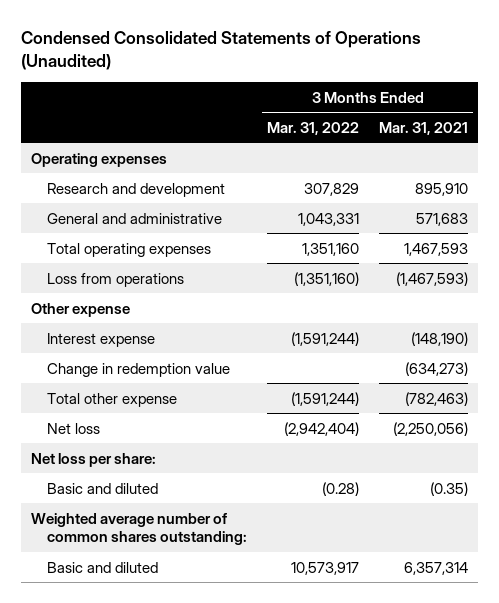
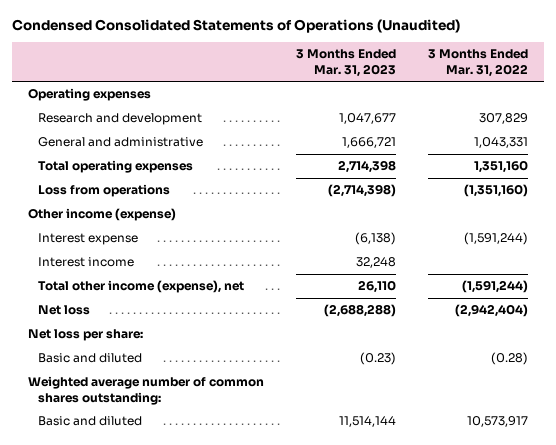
- | 3 Months Ended Mar. 31, 2022 | 3 Months Ended Mar. 31, 2021
+ | 3 Months Ended Mar. 31, 2023 | 3 Months Ended Mar. 31, 2022
- Other expense
+ Other income (expense)
- Change in redemption value | | (634,273)
- Total other expense | (1,591,244) | (782,463)
+ Interest income | 32,248 |
+ Total other income (expense), net | 26,110 | (1,591,244)

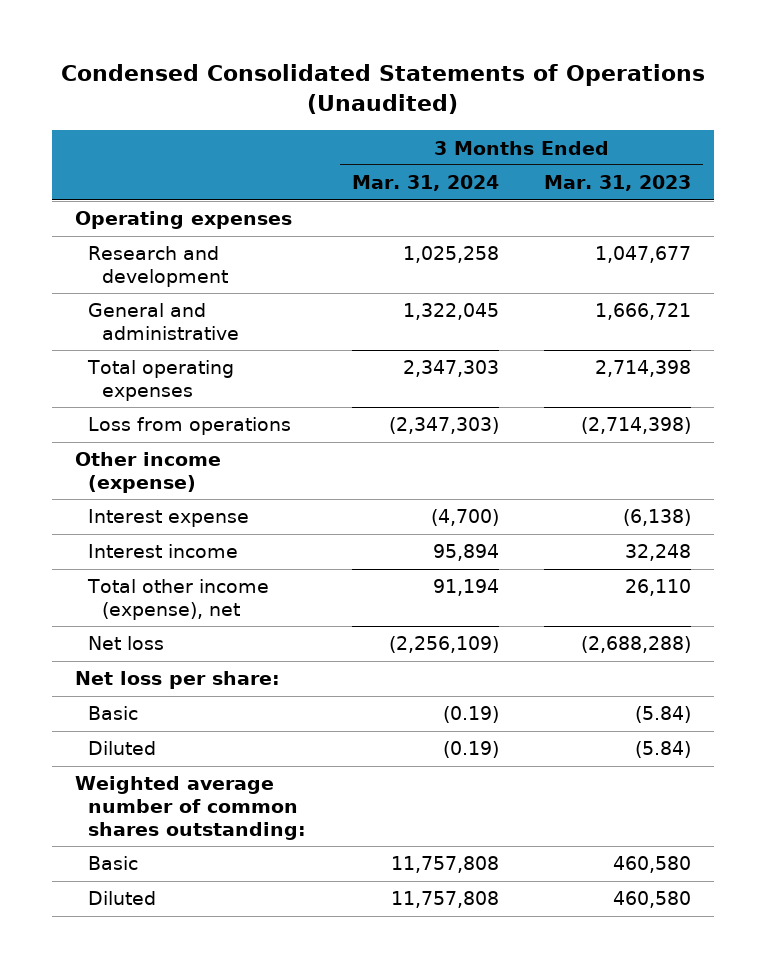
- | 3 Months Ended Mar. 31, 2023 | 3 Months Ended Mar. 31, 2022
+ | 3 Months Ended Mar. 31, 2024 | 3 Months Ended Mar. 31, 2023
- Basic and diluted | (0.23) | (0.28)
+ Basic | (0.19) | (5.84)
+ Diluted | (0.19) | (5.84)
- Basic and diluted | 11,514,144 | 10,573,917
+ Basic | 11,757,808 | 460,580
+ Diluted | 11,757,808 | 460,580

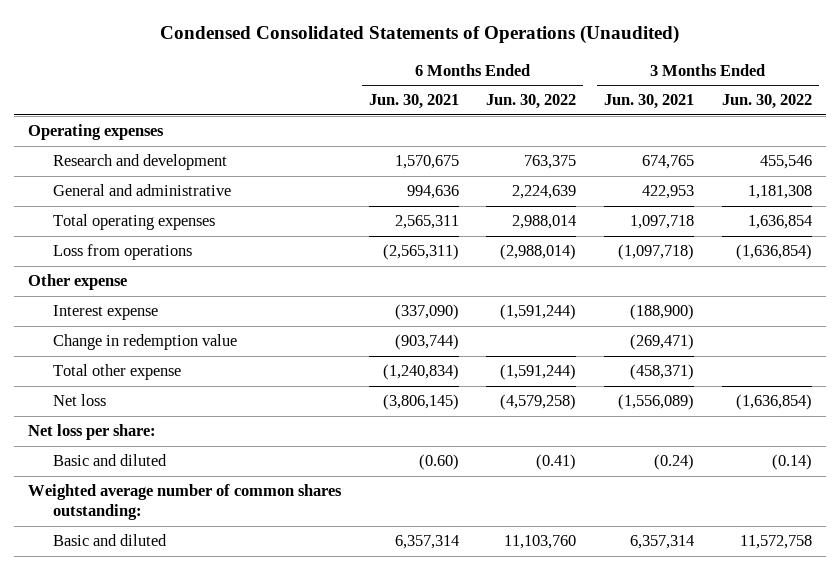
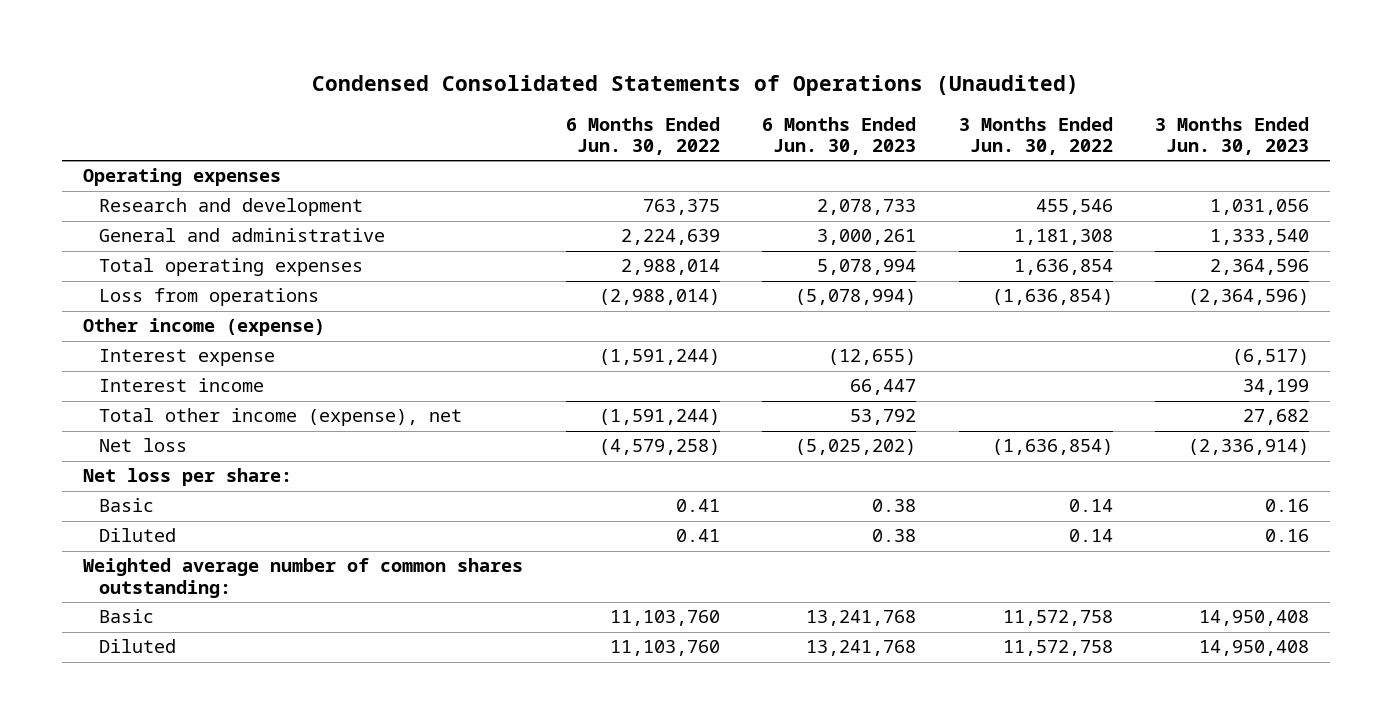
- | 6 Months Ended Jun. 30, 2021 | 6 Months Ended Jun. 30, 2022 | 3 Months Ended Jun. 30, 2021 | 3 Months Ended Jun. 30, 2022
+ | 6 Months Ended Jun. 30, 2022 | 6 Months Ended Jun. 30, 2023 | 3 Months Ended Jun. 30, 2022 | 3 Months Ended Jun. 30, 2023
- Other expense
+ Other income (expense)
- Change in redemption value | (903,744) | | (269,471) |
- Total other expense | (1,240,834) | (1,591,244) | (458,371) |
+ Interest income | | 66,447 | | 34,199
+ Total other income (expense), net | (1,591,244) | 53,792 | | 27,682
- Basic and diluted | (0.60) | (0.41) | (0.24) | (0.14)
+ Basic | 0.41 | 0.38 | 0.14 | 0.16
+ Diluted | 0.41 | 0.38 | 0.14 | 0.16
- Basic and diluted | 6,357,314 | 11,103,760 | 6,357,314 | 11,572,758
+ Basic | 11,103,760 | 13,241,768 | 11,572,758 | 14,950,408
+ Diluted | 11,103,760 | 13,241,768 | 11,572,758 | 14,950,408

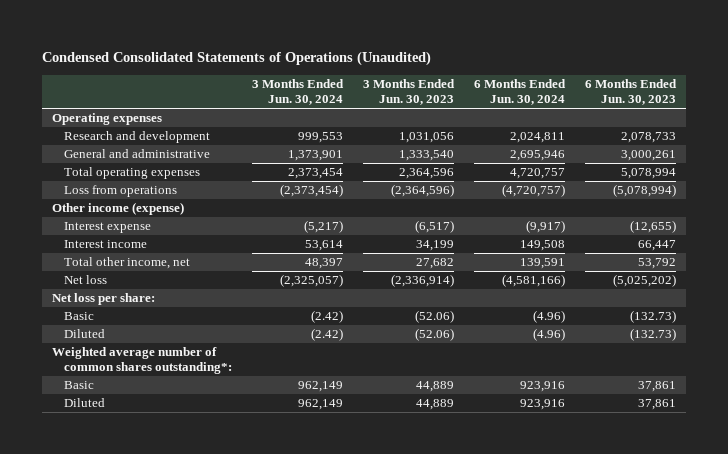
- | 6 Months Ended Jun. 30, 2022 | 6 Months Ended Jun. 30, 2023 | 3 Months Ended Jun. 30, 2022 | 3 Months Ended Jun. 30, 2023
+ | 3 Months Ended Jun. 30, 2024 | 3 Months Ended Jun. 30, 2023 | 6 Months Ended Jun. 30, 2024 | 6 Months Ended Jun. 30, 2023
- Total other income (expense), net | (1,591,244) | 53,792 | | 27,682
+ Total other income, net | 48,397 | 27,682 | 139,591 | 53,792
- Basic | 0.41 | 0.38 | 0.14 | 0.16
- Diluted | 0.41 | 0.38 | 0.14 | 0.16
- Weighted average number of common shares outstanding:
- Basic | 11,103,760 | 13,241,768 | 11,572,758 | 14,950,408
- Diluted | 11,103,760 | 13,241,768 | 11,572,758 | 14,950,408
+ Basic | (2.42) | (52.06) | (4.96) | (132.73)
+ Diluted | (2.42) | (52.06) | (4.96) | (132.73)
+ Weighted average number of common shares outstanding*:
+ Basic | 962,149 | 44,889 | 923,916 | 37,861
+ Diluted | 962,149 | 44,889 | 923,916 | 37,861

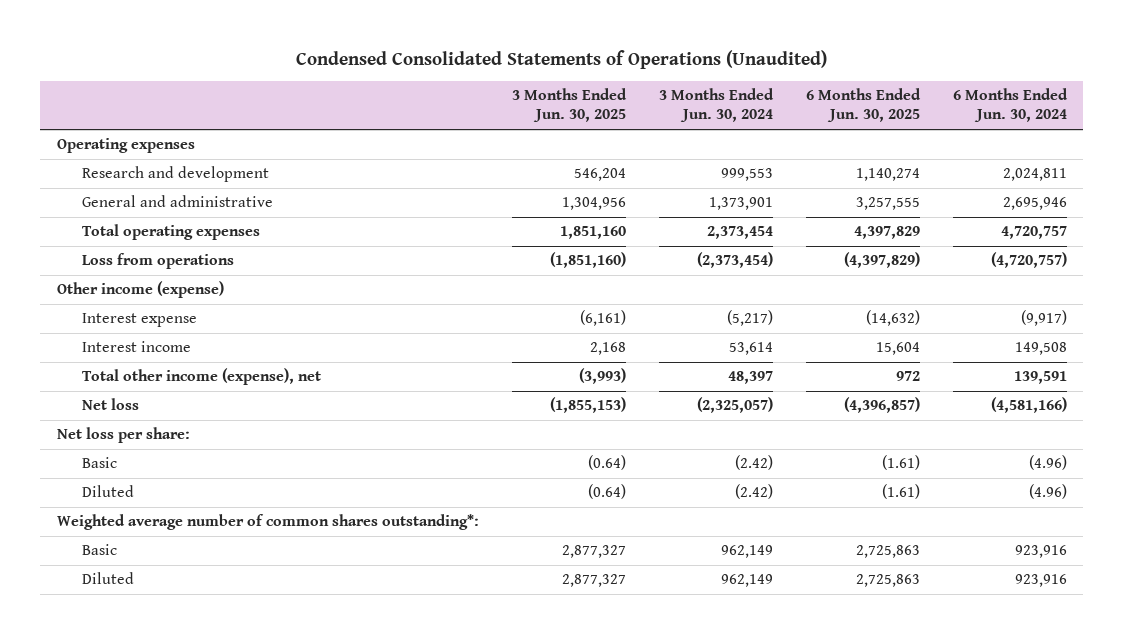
- | 3 Months Ended Jun. 30, 2024 | 3 Months Ended Jun. 30, 2023 | 6 Months Ended Jun. 30, 2024 | 6 Months Ended Jun. 30, 2023
+ | 3 Months Ended Jun. 30, 2025 | 3 Months Ended Jun. 30, 2024 | 6 Months Ended Jun. 30, 2025 | 6 Months Ended Jun. 30, 2024
- Total other income, net | 48,397 | 27,682 | 139,591 | 53,792
+ Total other income (expense), net | (3,993) | 48,397 | 972 | 139,591

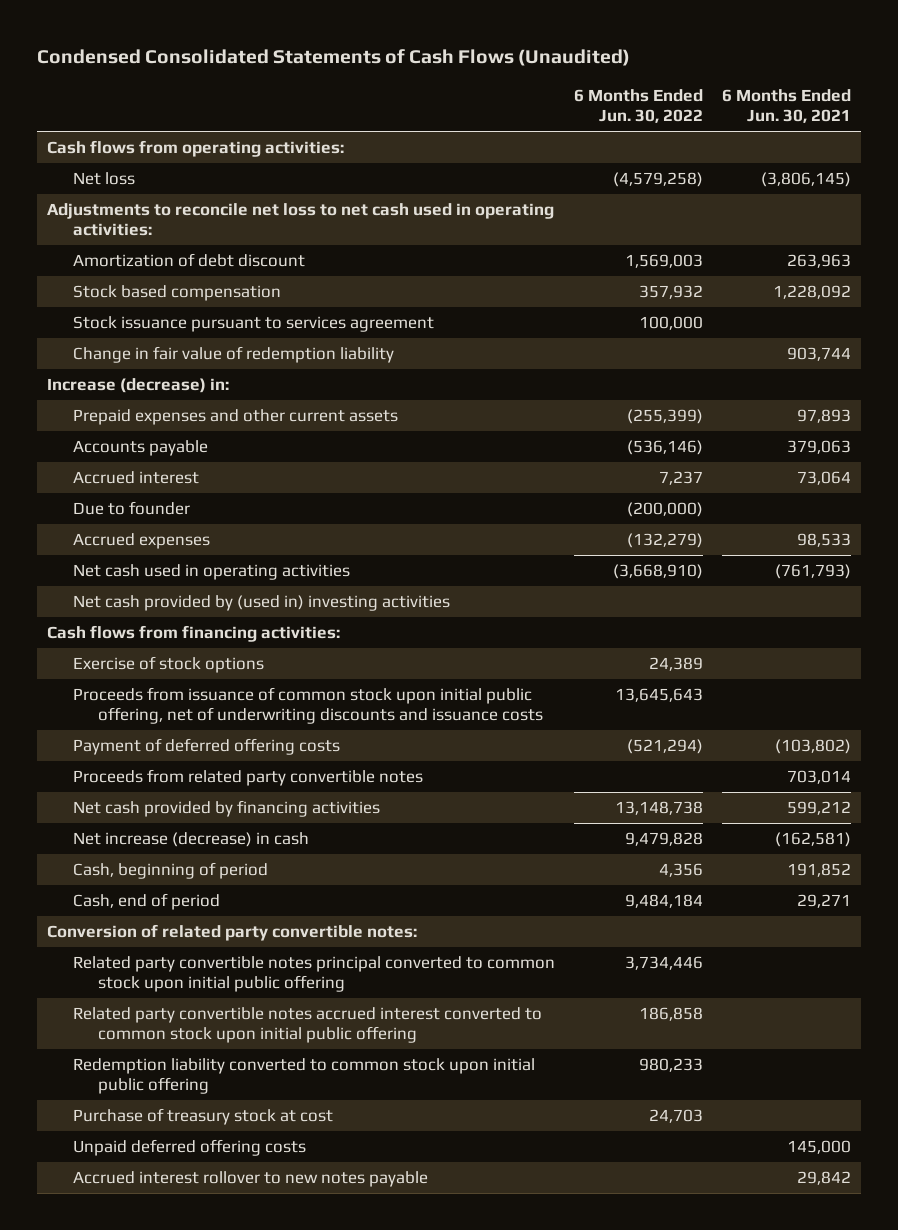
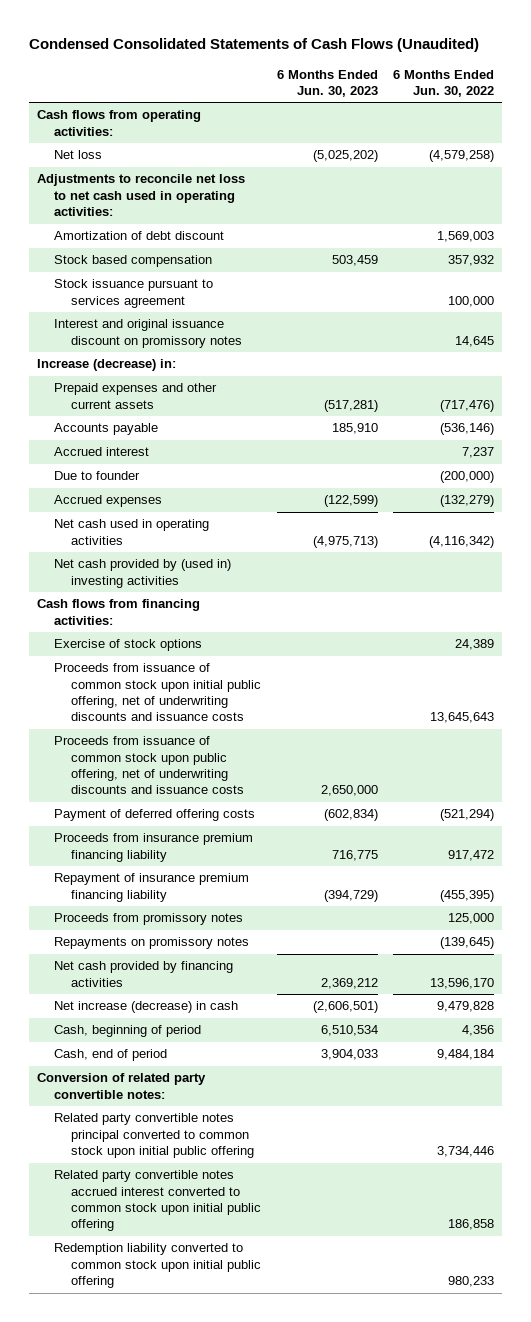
- | 6 Months Ended Jun. 30, 2022 | 6 Months Ended Jun. 30, 2021
+ | 6 Months Ended Jun. 30, 2023 | 6 Months Ended Jun. 30, 2022
- Change in fair value of redemption liability | | 903,744
+ Interest and original issuance discount on promissory notes | | 14,645
- Prepaid expenses and other current assets | (255,399) | 97,893
+ Prepaid expenses and other current assets | (517,281) | (717,476)
- Net cash used in operating activities | (3,668,910) | (761,793)
+ Net cash used in operating activities | (4,975,713) | (4,116,342)
+ Proceeds from issuance of common stock upon public offering, net of underwriting discounts and issuance costs | 2,650,000 |
- Proceeds from related party convertible notes | | 703,014
- Net cash provided by financing activities | 13,148,738 | 599,212
+ Proceeds from insurance premium financing liability | 716,775 | 917,472
+ Repayment of insurance premium financing liability | (394,729) | (455,395)
+ Proceeds from promissory notes | | 125,000
+ Repayments on promissory notes | | (139,645)
+ Net cash provided by financing activities | 2,369,212 | 13,596,170
- Purchase of treasury stock at cost | 24,703 |
- Unpaid deferred offering costs | | 145,000
- Accrued interest rollover to new notes payable | | 29,842

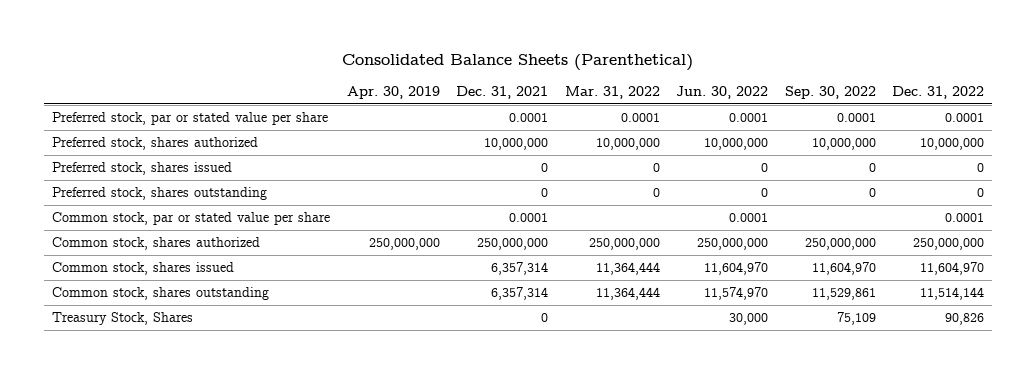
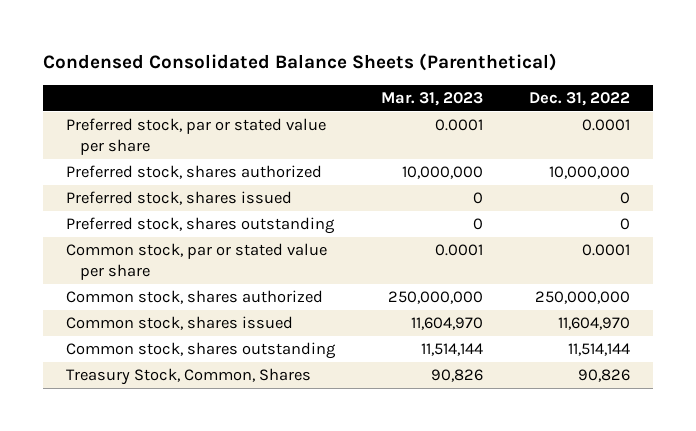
- Consolidated Balance Sheets (Parenthetical)
+ Condensed Consolidated Balance Sheets (Parenthetical)
- | Apr. 30, 2019 | Dec. 31, 2021 | Mar. 31, 2022 | Jun. 30, 2022 | Sep. 30, 2022 | Dec. 31, 2022
+ | Mar. 31, 2023 | Dec. 31, 2022
- Treasury Stock, Shares | | 0 | | 30,000 | 75,109 | 90,826
+ Treasury Stock, Common, Shares | 90,826 | 90,826

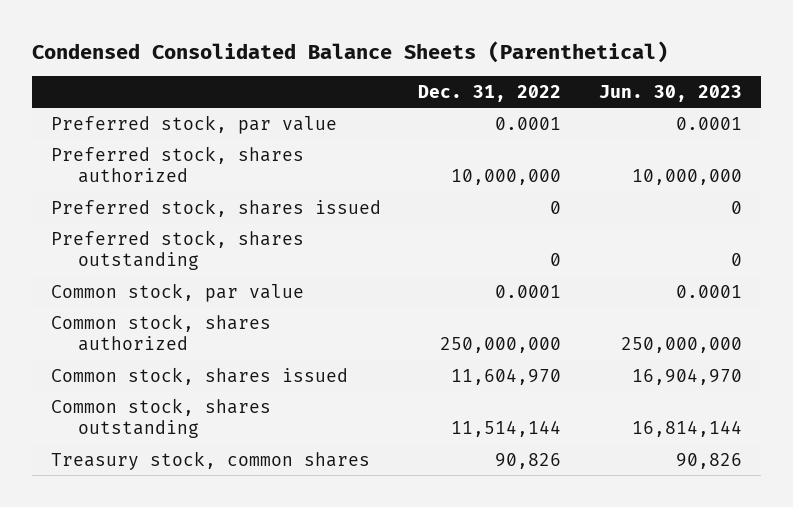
- | Mar. 31, 2023 | Dec. 31, 2022
+ | Dec. 31, 2022 | Jun. 30, 2023
- Preferred stock, par or stated value per share | 0.0001 | 0.0001
+ Preferred stock, par value | 0.0001 | 0.0001
- Common stock, par or stated value per share | 0.0001 | 0.0001
+ Common stock, par value | 0.0001 | 0.0001
- Treasury Stock, Common, Shares | 90,826 | 90,826
+ Treasury stock, common shares | 90,826 | 90,826

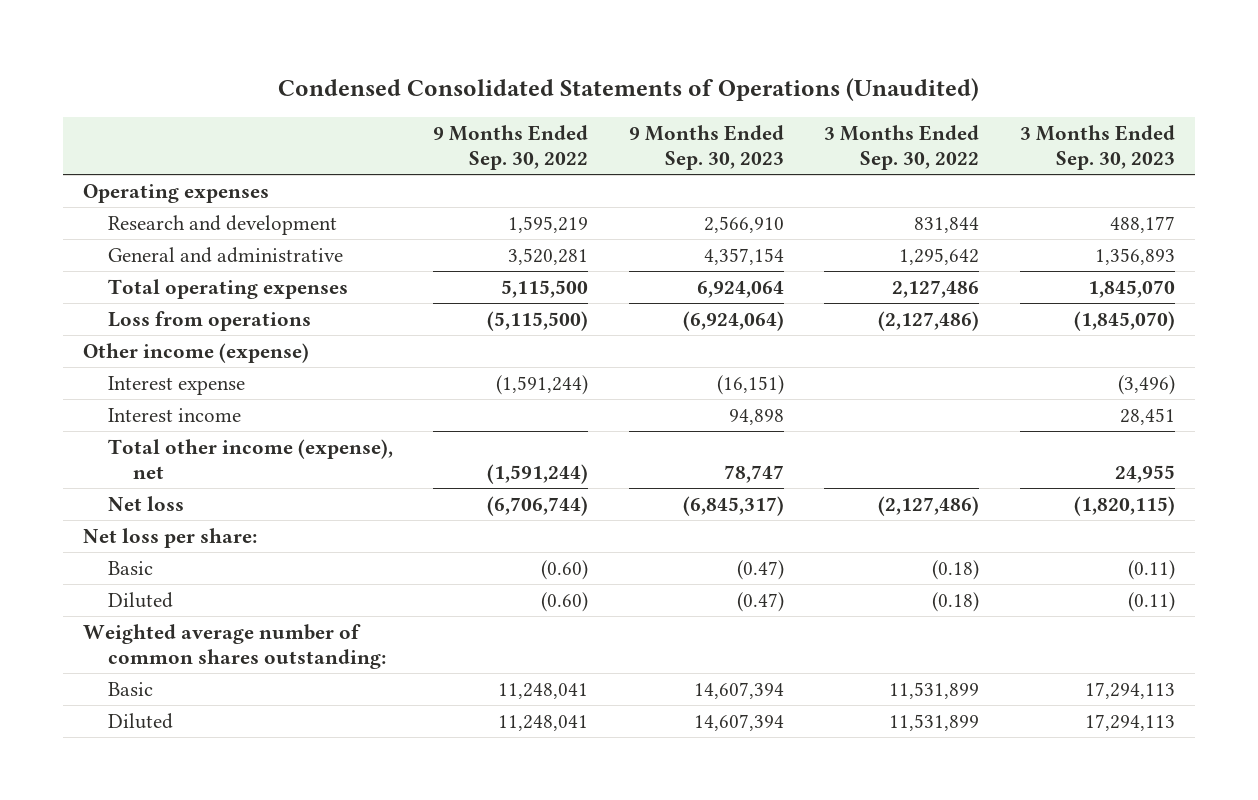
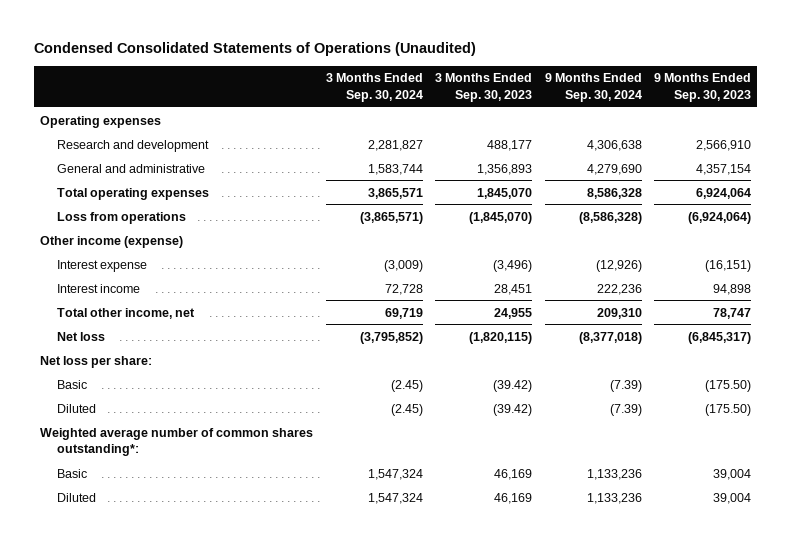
- | 9 Months Ended Sep. 30, 2022 | 9 Months Ended Sep. 30, 2023 | 3 Months Ended Sep. 30, 2022 | 3 Months Ended Sep. 30, 2023
+ | 3 Months Ended Sep. 30, 2024 | 3 Months Ended Sep. 30, 2023 | 9 Months Ended Sep. 30, 2024 | 9 Months Ended Sep. 30, 2023
- Total other income (expense), net | (1,591,244) | 78,747 | | 24,955
+ Total other income, net | 69,719 | 24,955 | 209,310 | 78,747
- Basic | (0.60) | (0.47) | (0.18) | (0.11)
- Diluted | (0.60) | (0.47) | (0.18) | (0.11)
- Weighted average number of common shares outstanding:
- Basic | 11,248,041 | 14,607,394 | 11,531,899 | 17,294,113
- Diluted | 11,248,041 | 14,607,394 | 11,531,899 | 17,294,113
+ Basic | (2.45) | (39.42) | (7.39) | (175.50)
+ Diluted | (2.45) | (39.42) | (7.39) | (175.50)
+ Weighted average number of common shares outstanding*:
+ Basic | 1,547,324 | 46,169 | 1,133,236 | 39,004
+ Diluted | 1,547,324 | 46,169 | 1,133,236 | 39,004

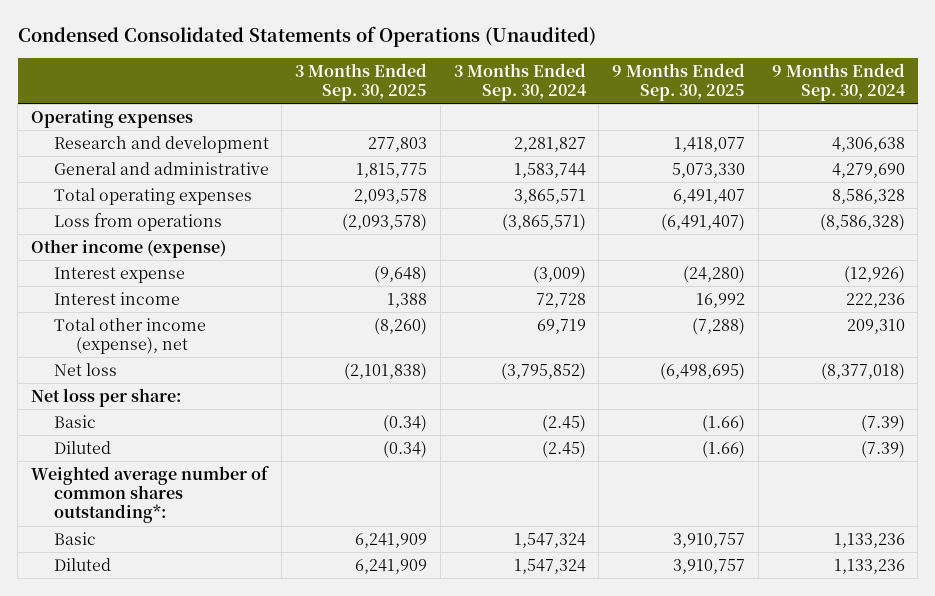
- | 3 Months Ended Sep. 30, 2024 | 3 Months Ended Sep. 30, 2023 | 9 Months Ended Sep. 30, 2024 | 9 Months Ended Sep. 30, 2023
+ | 3 Months Ended Sep. 30, 2025 | 3 Months Ended Sep. 30, 2024 | 9 Months Ended Sep. 30, 2025 | 9 Months Ended Sep. 30, 2024
- Total other income, net | 69,719 | 24,955 | 209,310 | 78,747
+ Total other income (expense), net | (8,260) | 69,719 | (7,288) | 209,310

